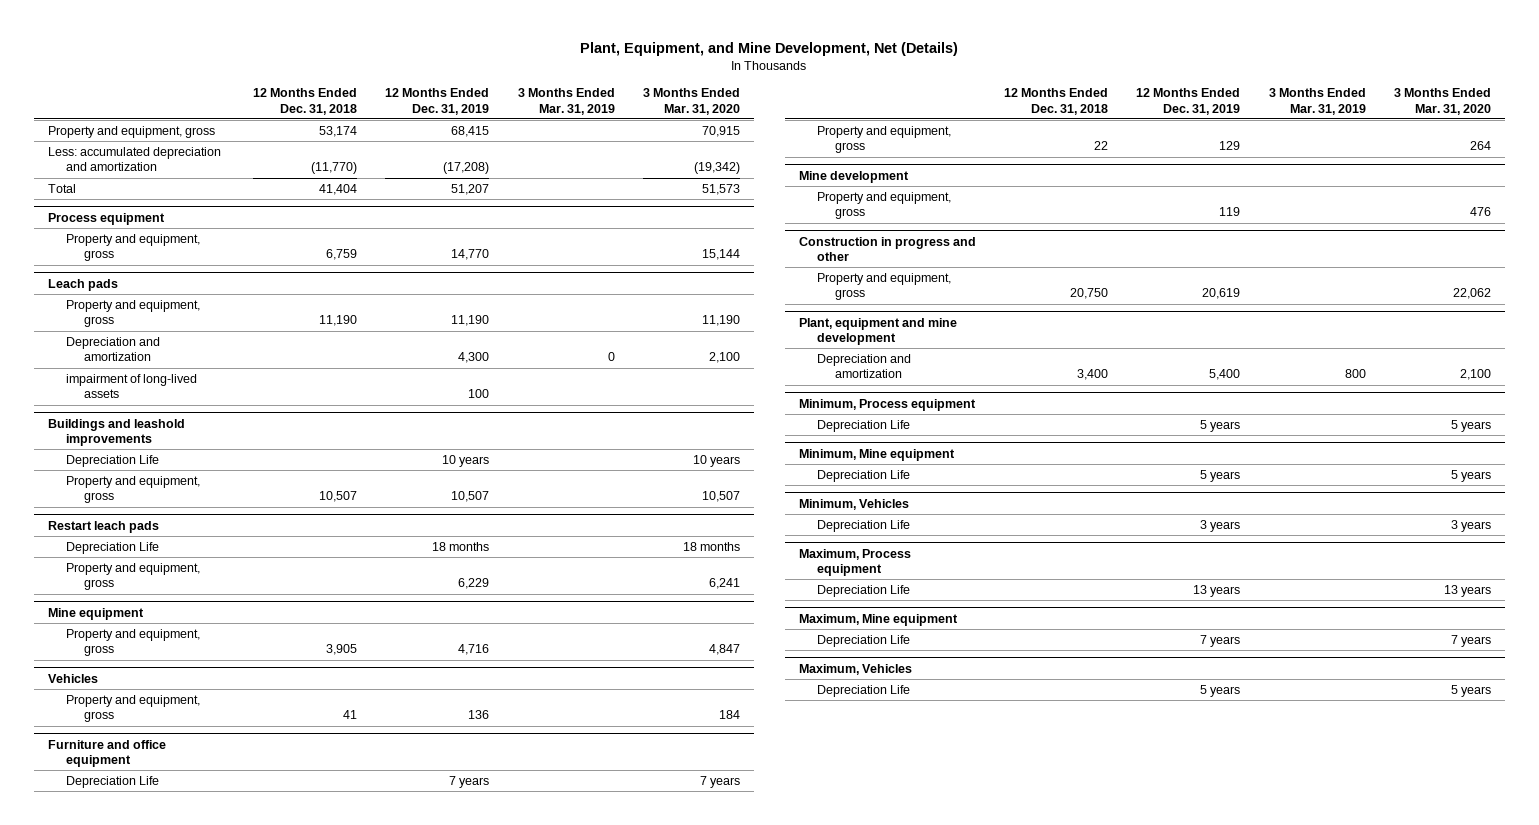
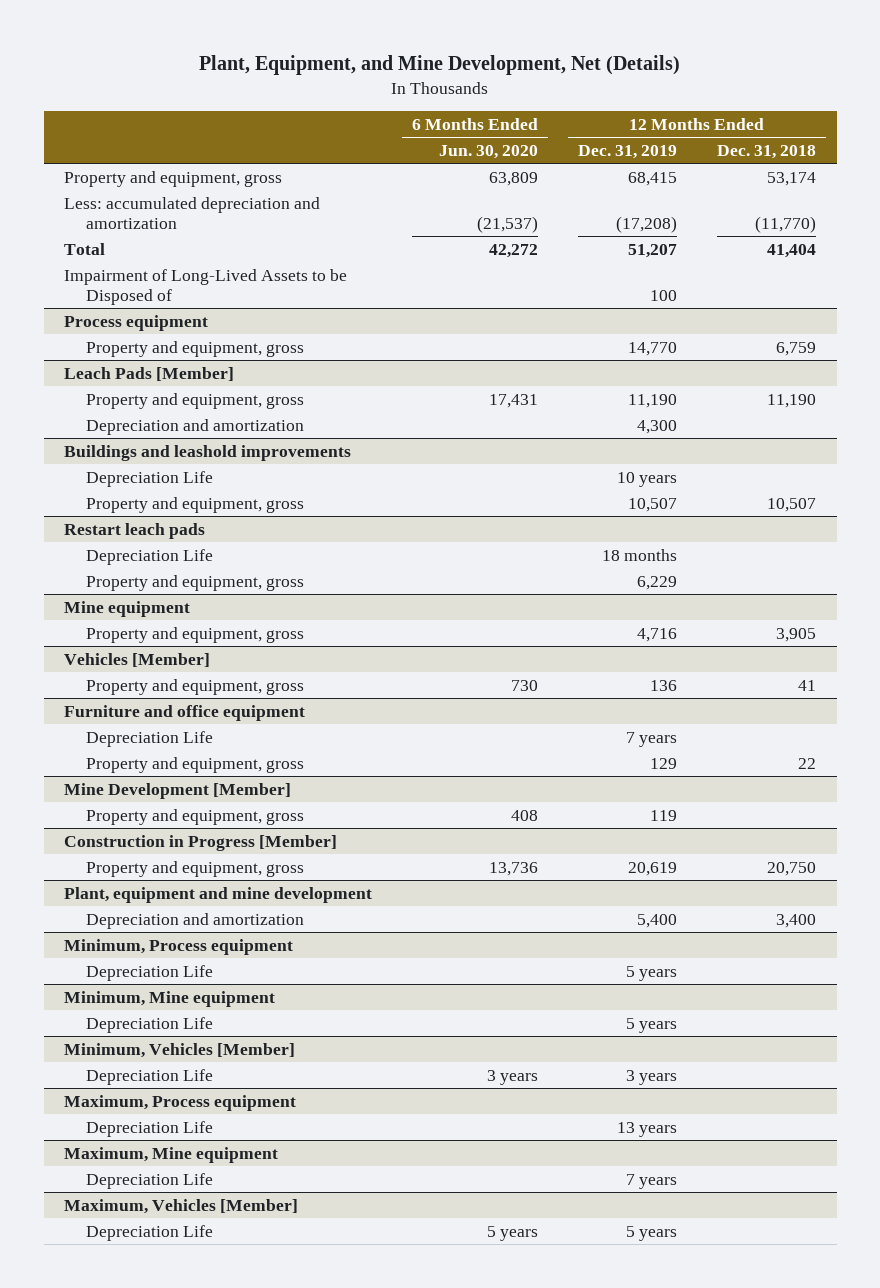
- | 12 Months Ended Dec. 31, 2018 | 12 Months Ended Dec. 31, 2019 | 3 Months Ended Mar. 31, 2019 | 3 Months Ended Mar. 31, 2020
+ | 6 Months Ended Jun. 30, 2020 | 12 Months Ended Dec. 31, 2019 | 12 Months Ended Dec. 31, 2018
+ Impairment of Long-Lived Assets to be Disposed of | | 100 |
- Leach pads
+ Leach Pads [Member]
- impairment of long-lived assets | | 100 | |
- Vehicles
+ Vehicles [Member]
- Mine development
+ Mine Development [Member]
- Construction in progress and other
+ Construction in Progress [Member]
- Minimum, Vehicles
+ Minimum, Vehicles [Member]
- Maximum, Vehicles
+ Maximum, Vehicles [Member]

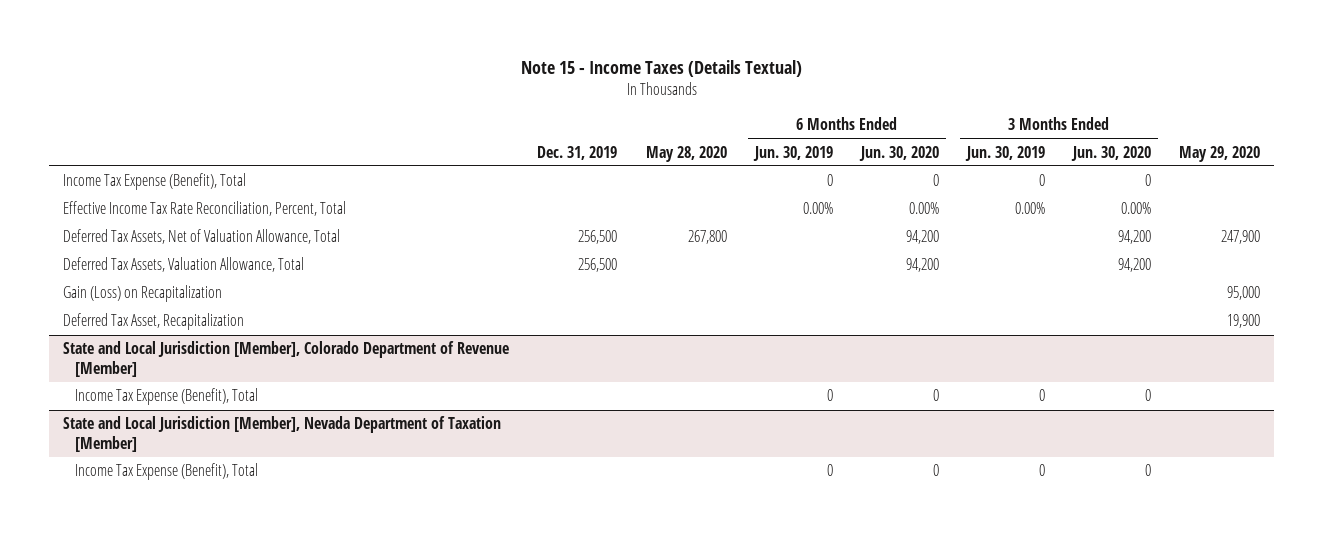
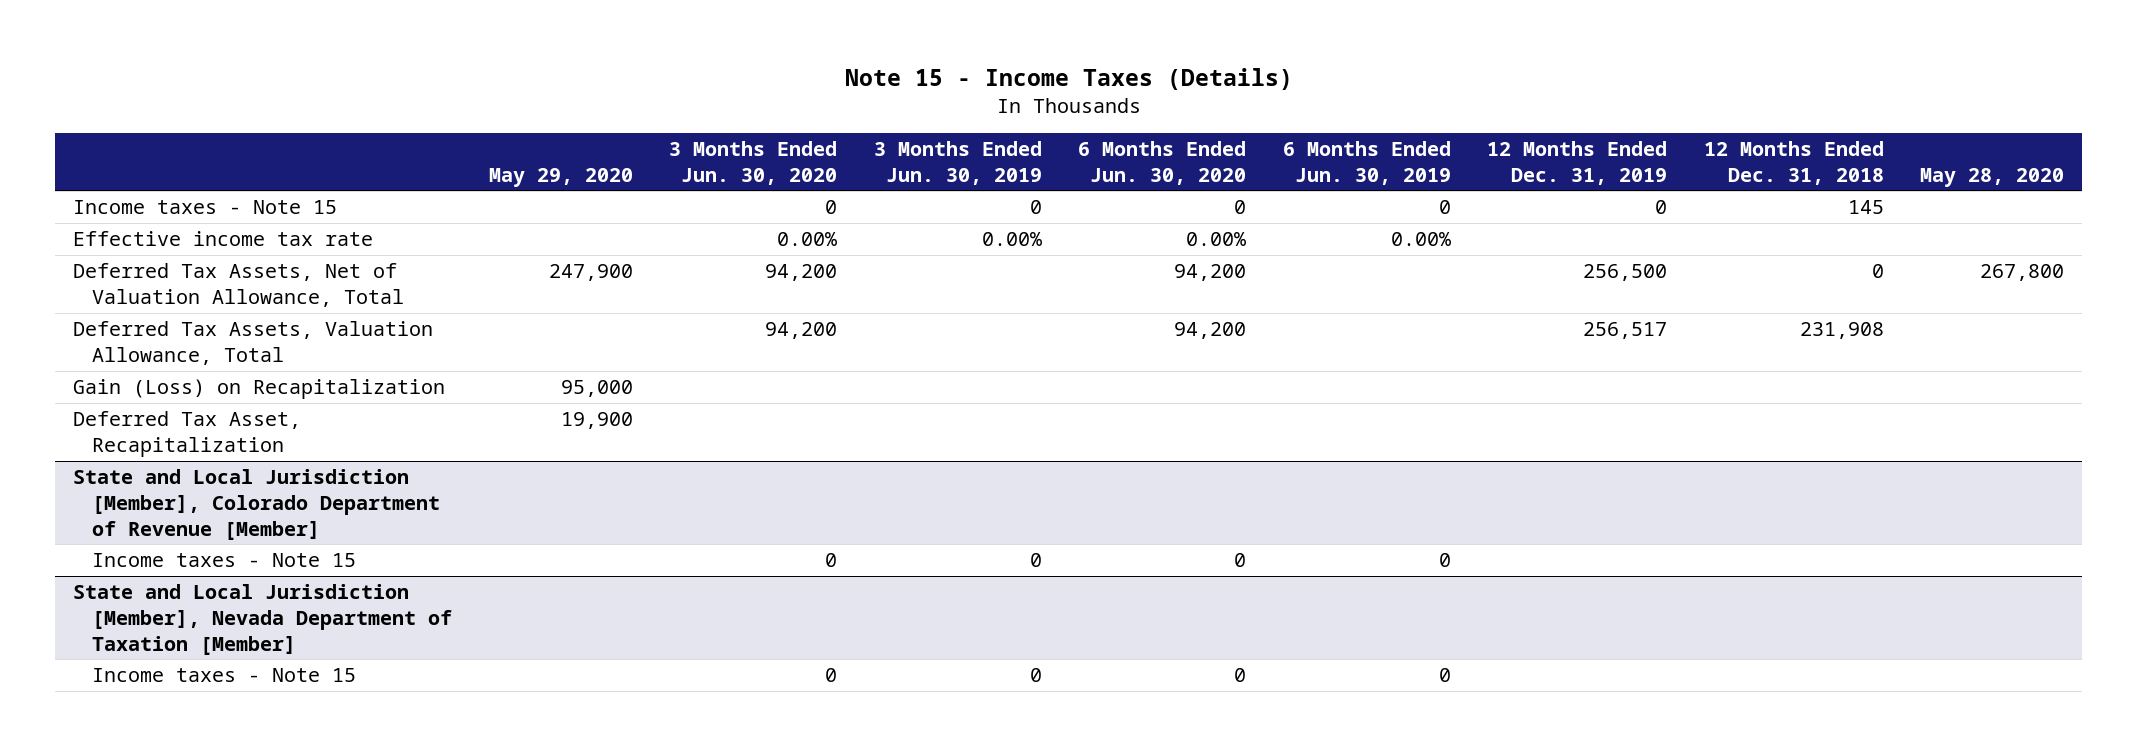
- Note 15 - Income Taxes (Details Textual)
+ Note 15 - Income Taxes (Details)
- | Dec. 31, 2019 | May 28, 2020 | 6 Months Ended Jun. 30, 2019 | 6 Months Ended Jun. 30, 2020 | 3 Months Ended Jun. 30, 2019 | 3 Months Ended Jun. 30, 2020 | May 29, 2020
+ | May 29, 2020 | 3 Months Ended Jun. 30, 2020 | 3 Months Ended Jun. 30, 2019 | 6 Months Ended Jun. 30, 2020 | 6 Months Ended Jun. 30, 2019 | 12 Months Ended Dec. 31, 2019 | 12 Months Ended Dec. 31, 2018 | May 28, 2020
- Income Tax Expense (Benefit), Total | | | 0 | 0 | 0 | 0 |
- Effective Income Tax Rate Reconciliation, Percent, Total | | | 0.00% | 0.00% | 0.00% | 0.00% |
+ Income taxes - Note 15 | | 0 | 0 | 0 | 0 | 0 | 145 |
+ Effective income tax rate | | 0.00% | 0.00% | 0.00% | 0.00% | | |
@ State and Local Jurisdiction [Member], Colorado Department of Revenue [Member]
- Income Tax Expense (Benefit), Total | | | 0 | 0 | 0 | 0 |
+ Income taxes - Note 15 | | 0 | 0 | 0 | 0 | | |
@ State and Local Jurisdiction [Member], Nevada Department of Taxation [Member]
- Income Tax Expense (Benefit), Total | | | 0 | 0 | 0 | 0 |
+ Income taxes - Note 15 | | 0 | 0 | 0 | 0 | | |

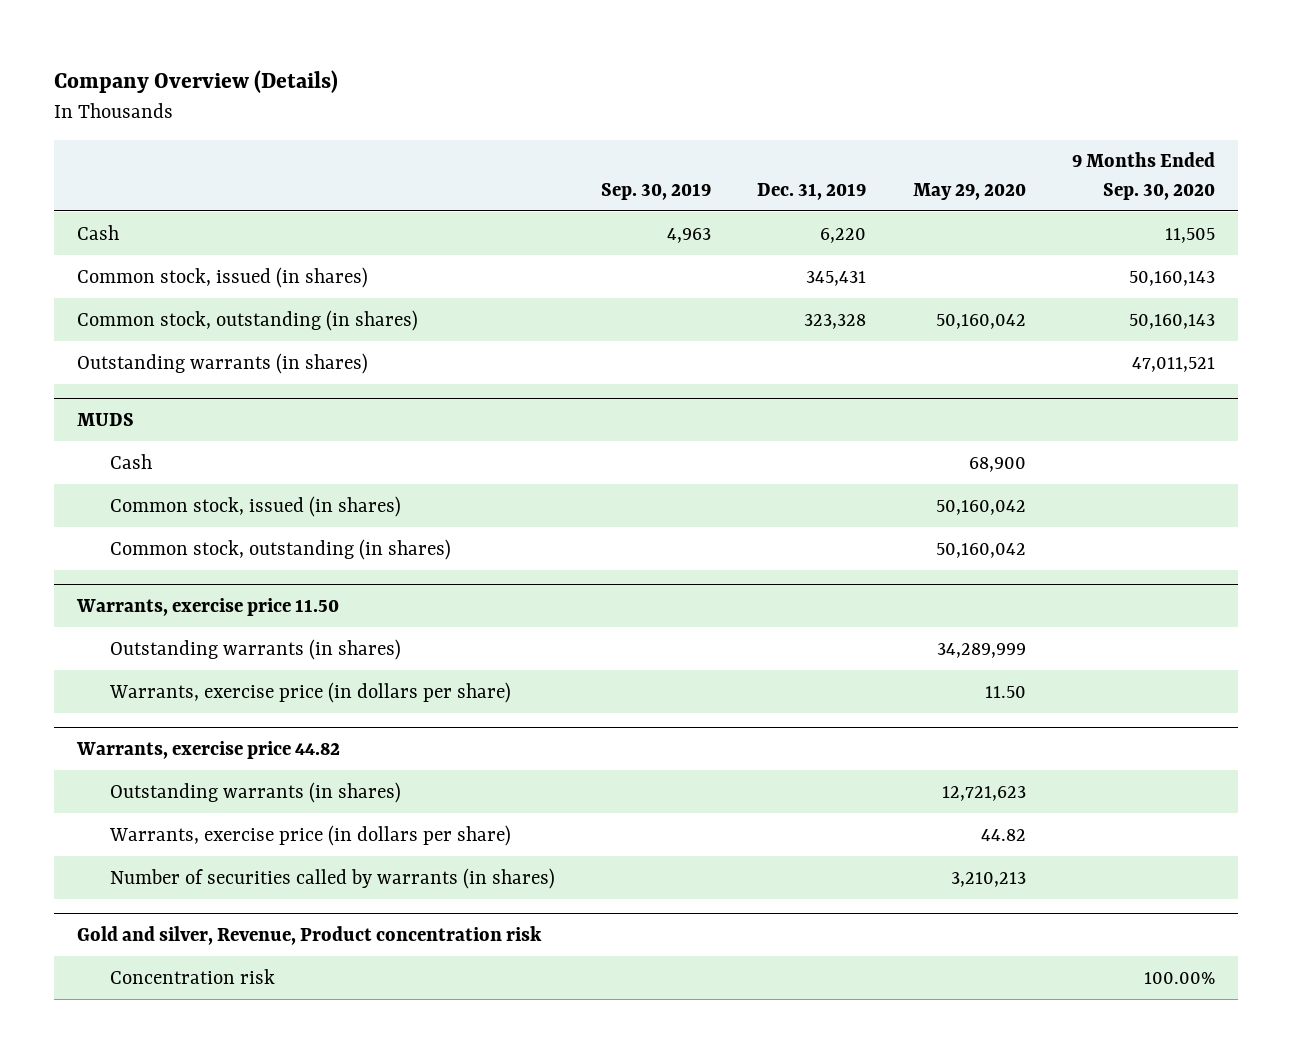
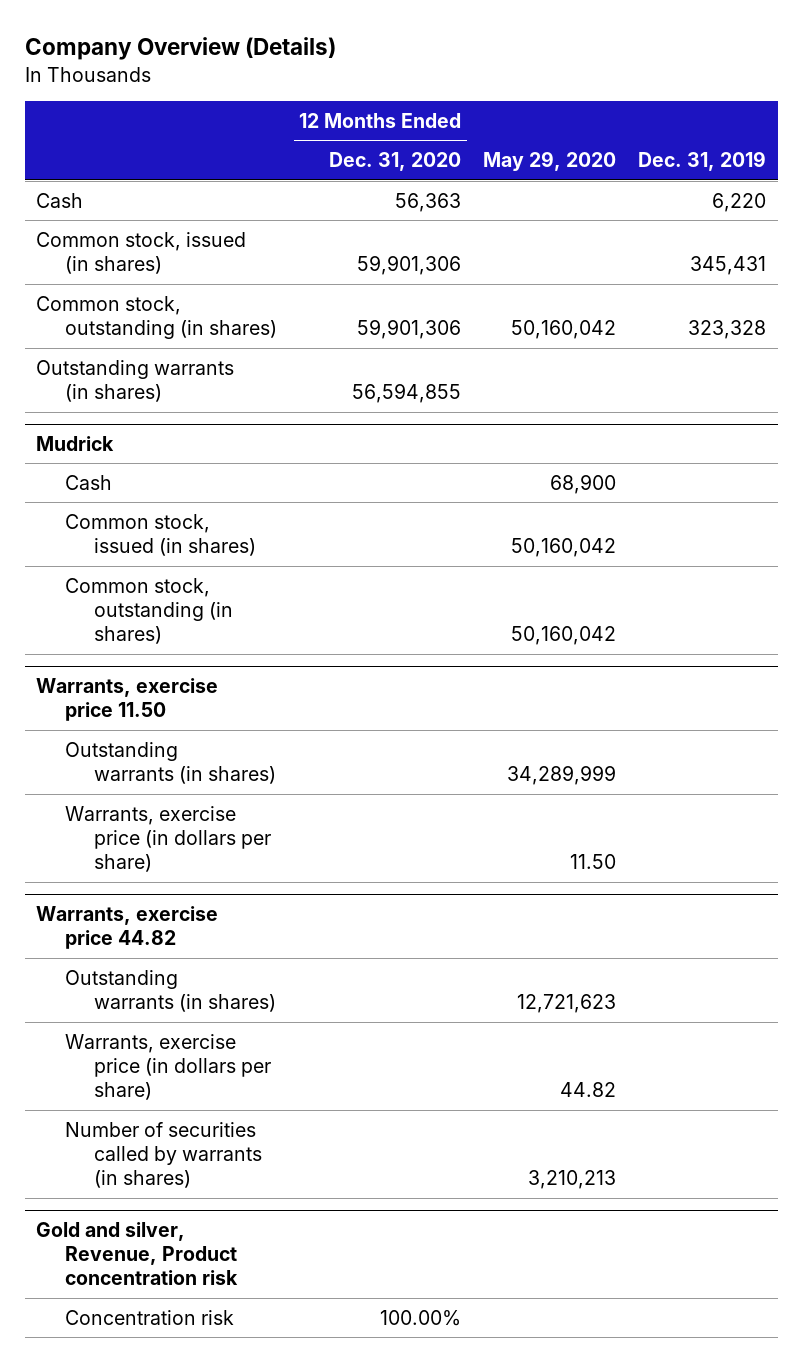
- | Sep. 30, 2019 | Dec. 31, 2019 | May 29, 2020 | 9 Months Ended Sep. 30, 2020
+ | 12 Months Ended Dec. 31, 2020 | May 29, 2020 | Dec. 31, 2019
- MUDS
+ Mudrick

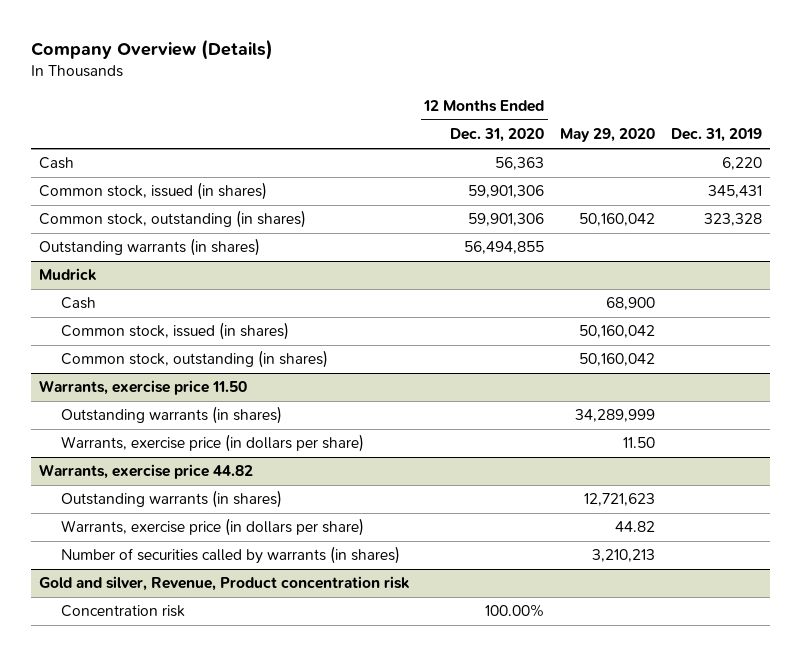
- Outstanding warrants (in shares) | 56,594,855 | |
+ Outstanding warrants (in shares) | 56,494,855 | |

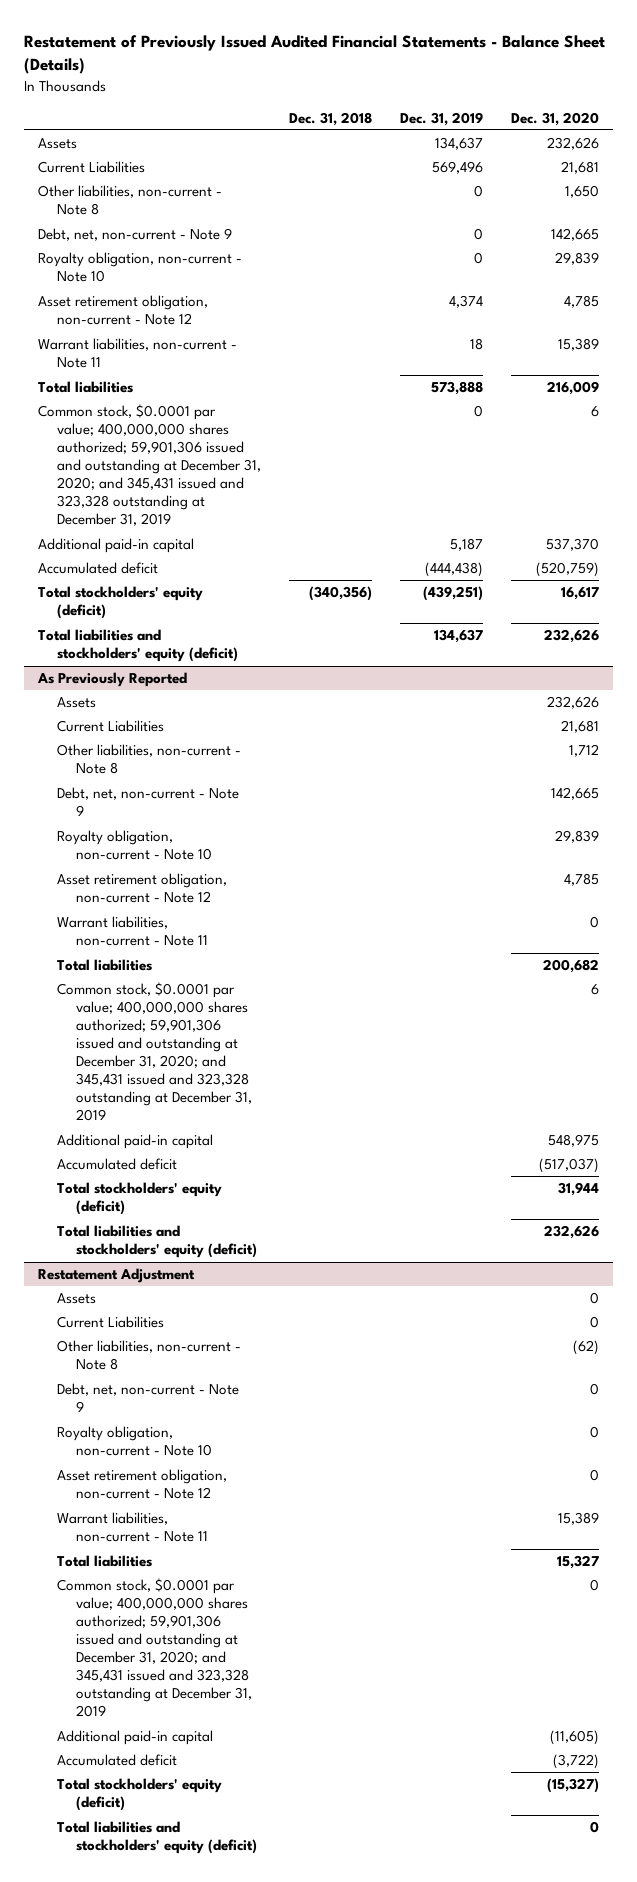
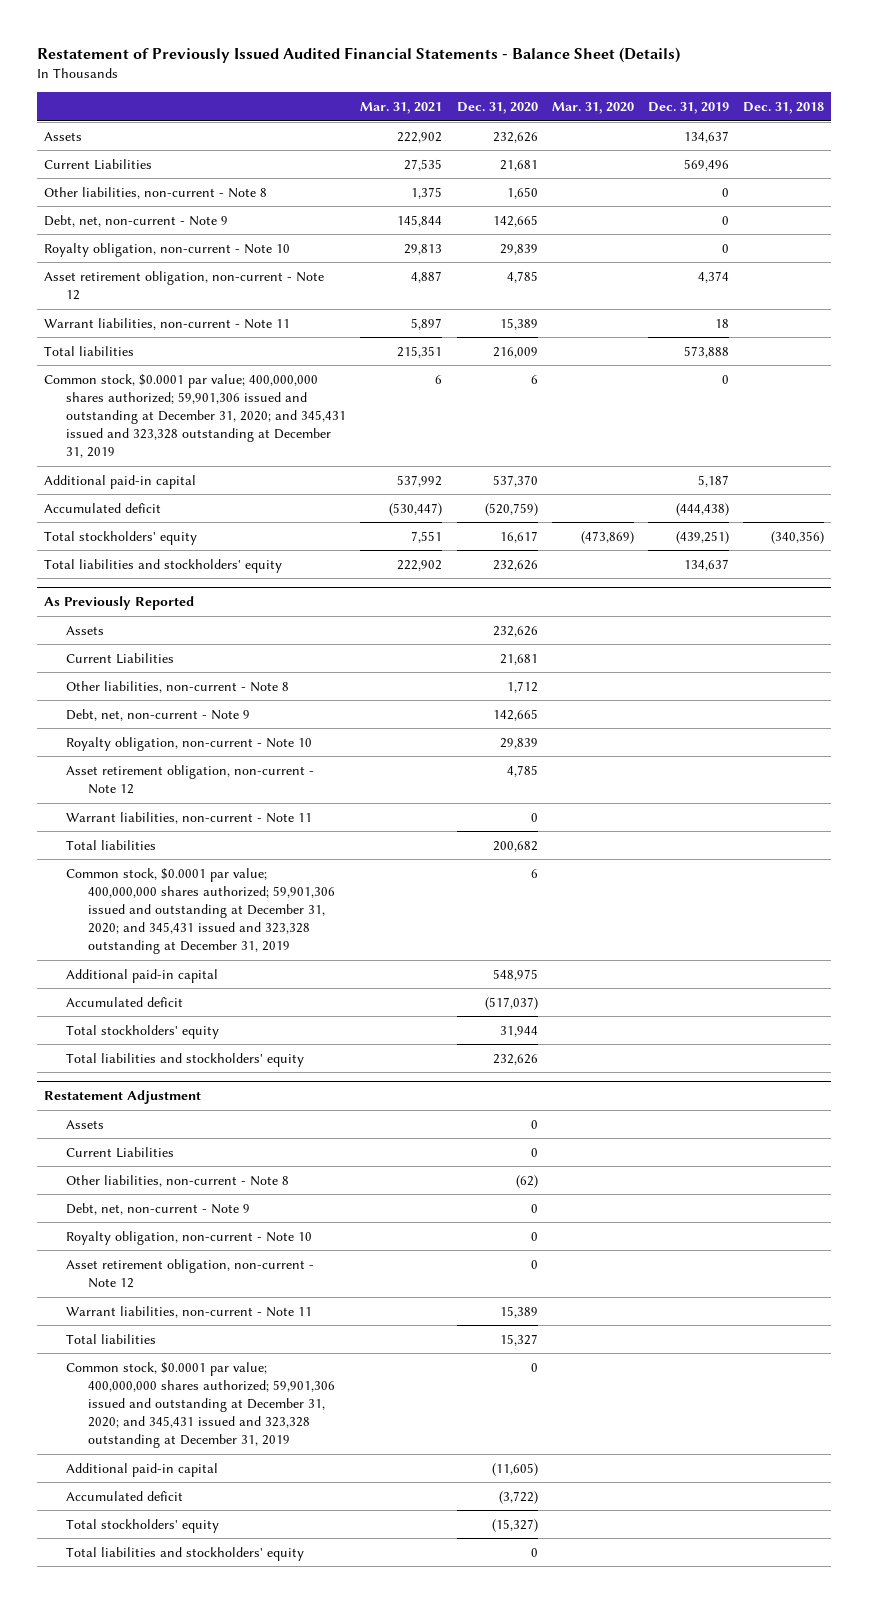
- | Dec. 31, 2018 | Dec. 31, 2019 | Dec. 31, 2020
+ | Mar. 31, 2021 | Dec. 31, 2020 | Mar. 31, 2020 | Dec. 31, 2019 | Dec. 31, 2018
- Total stockholders' equity (deficit) | (340,356) | (439,251) | 16,617
- Total liabilities and stockholders' equity (deficit) | | 134,637 | 232,626
+ Total stockholders' equity | 7,551 | 16,617 | (473,869) | (439,251) | (340,356)
+ Total liabilities and stockholders' equity | 222,902 | 232,626 | | 134,637 |
@ As Previously Reported
- Total stockholders' equity (deficit) | | | 31,944
- Total liabilities and stockholders' equity (deficit) | | | 232,626
+ Total stockholders' equity | | 31,944 | | |
+ Total liabilities and stockholders' equity | | 232,626 | | |
@ Restatement Adjustment
- Total stockholders' equity (deficit) | | | (15,327)
- Total liabilities and stockholders' equity (deficit) | | | 0
+ Total stockholders' equity | | (15,327) | | |
+ Total liabilities and stockholders' equity | | 0 | | |

